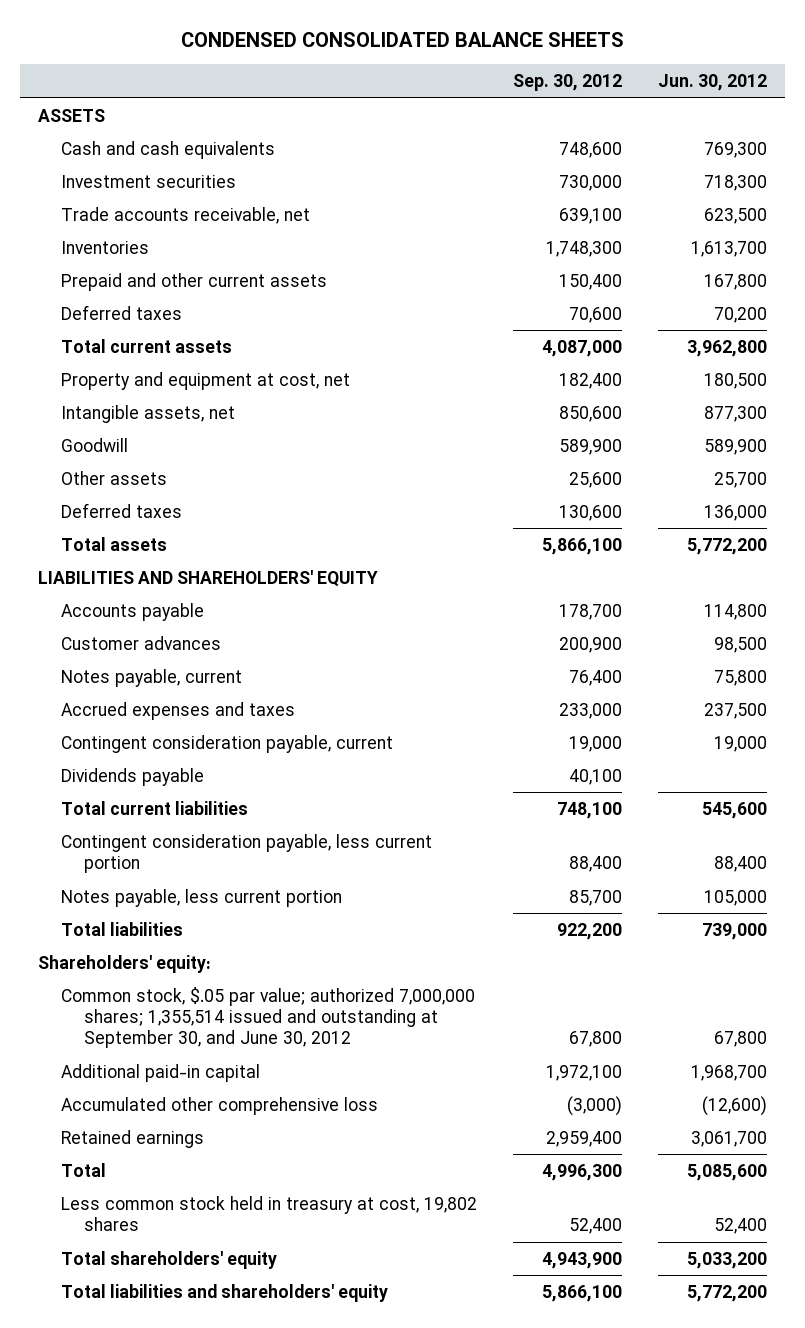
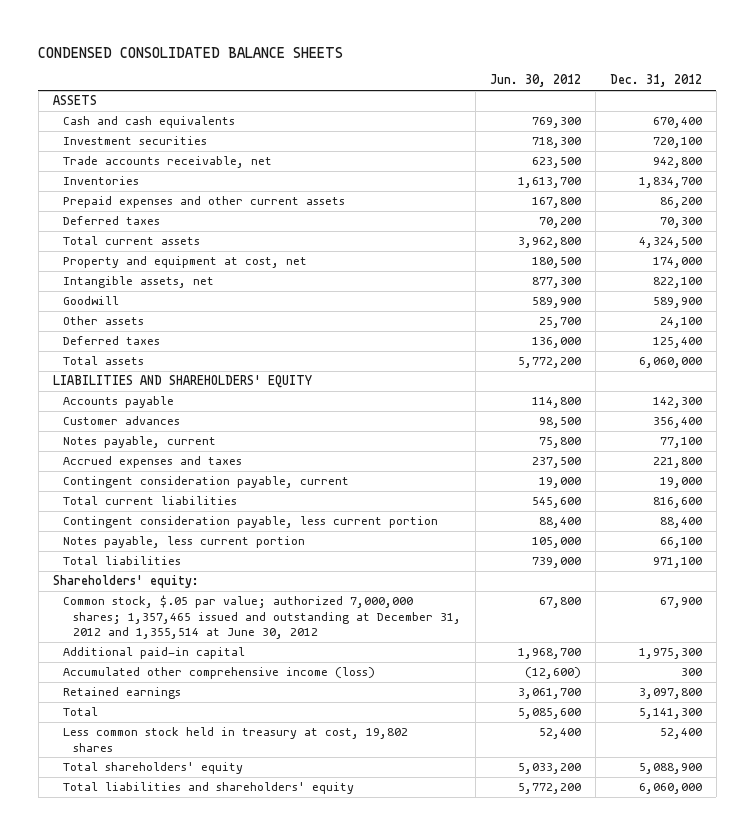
- | Sep. 30, 2012 | Jun. 30, 2012
+ | Jun. 30, 2012 | Dec. 31, 2012
- Prepaid and other current assets | 150,400 | 167,800
+ Prepaid expenses and other current assets | 167,800 | 86,200
- Dividends payable | 40,100 |
- Common stock, $.05 par value; authorized 7,000,000 shares; 1,355,514 issued and outstanding at September 30, and June 30, 2012 | 67,800 | 67,800
+ Common stock, $.05 par value; authorized 7,000,000 shares; 1,357,465 issued and outstanding at December 31, 2012 and 1,355,514 at June 30, 2012 | 67,800 | 67,900
- Accumulated other comprehensive loss | (3,000) | (12,600)
+ Accumulated other comprehensive income (loss) | (12,600) | 300

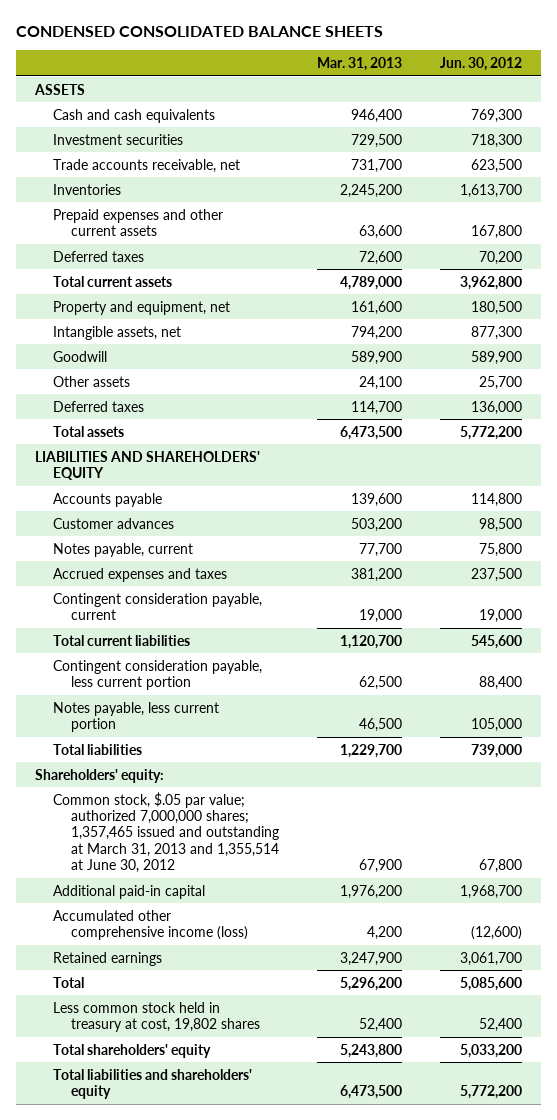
- | Jun. 30, 2012 | Dec. 31, 2012
+ | Mar. 31, 2013 | Jun. 30, 2012
- Property and equipment at cost, net | 180,500 | 174,000
+ Property and equipment, net | 161,600 | 180,500
- Common stock, $.05 par value; authorized 7,000,000 shares; 1,357,465 issued and outstanding at December 31, 2012 and 1,355,514 at June 30, 2012 | 67,800 | 67,900
+ Common stock, $.05 par value; authorized 7,000,000 shares; 1,357,465 issued and outstanding at March 31, 2013 and 1,355,514 at June 30, 2012 | 67,900 | 67,800

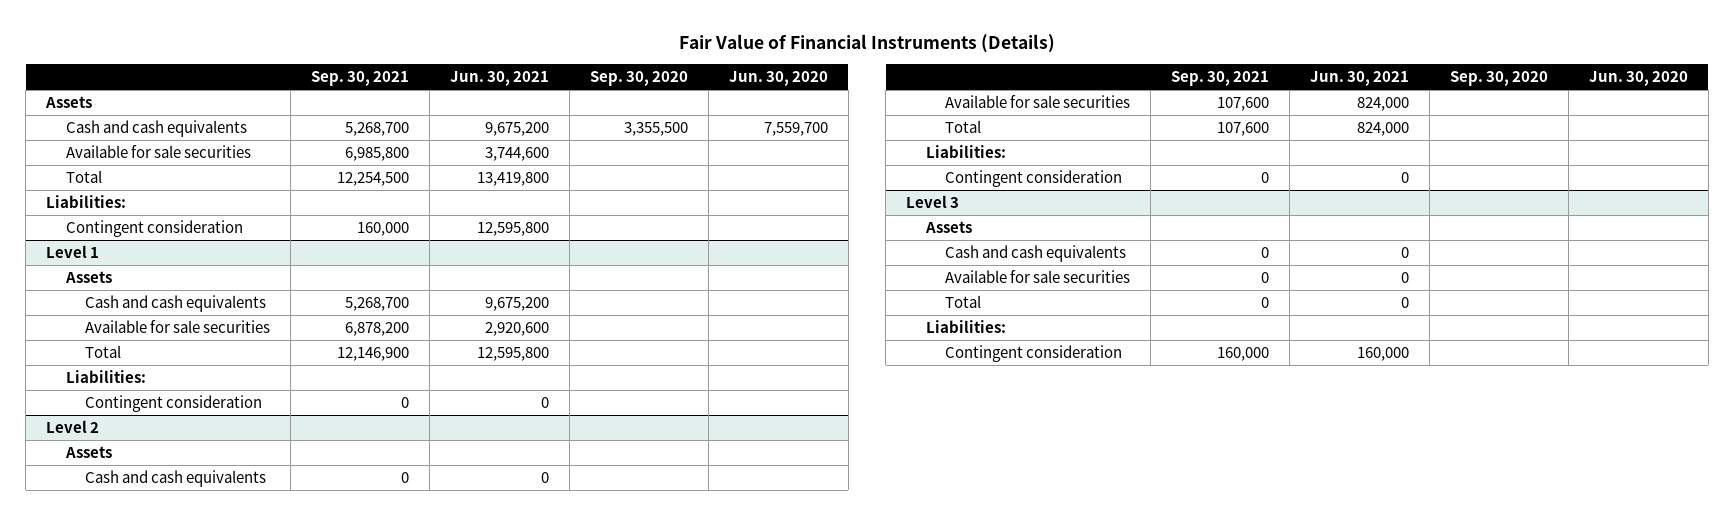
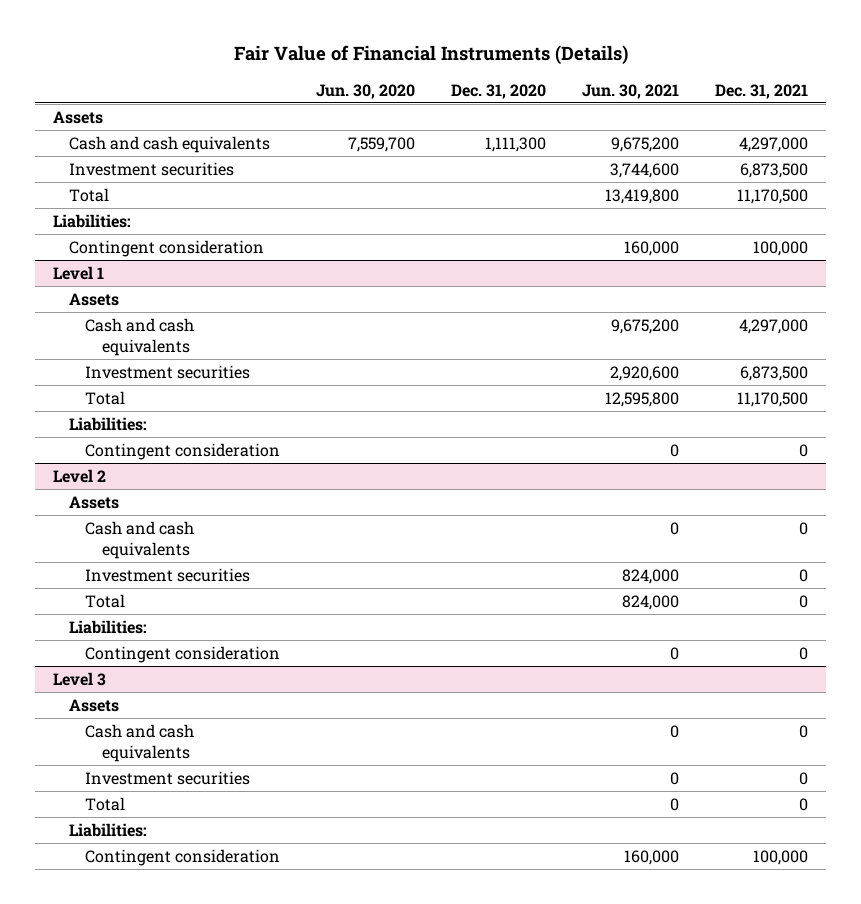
- | Sep. 30, 2021 | Jun. 30, 2021 | Sep. 30, 2020 | Jun. 30, 2020
+ | Jun. 30, 2020 | Dec. 31, 2020 | Jun. 30, 2021 | Dec. 31, 2021
- Available for sale securities | 6,985,800 | 3,744,600 | |
+ Investment securities | | | 3,744,600 | 6,873,500
- Contingent consideration | 160,000 | 12,595,800 | |
+ Contingent consideration | | | 160,000 | 100,000
@ Level 1
- Available for sale securities | 6,878,200 | 2,920,600 | |
+ Investment securities | | | 2,920,600 | 6,873,500
@ Level 2
- Available for sale securities | 107,600 | 824,000 | |
+ Investment securities | | | 824,000 | 0
@ Level 3
- Available for sale securities | 0 | 0 | |
+ Investment securities | | | 0 | 0

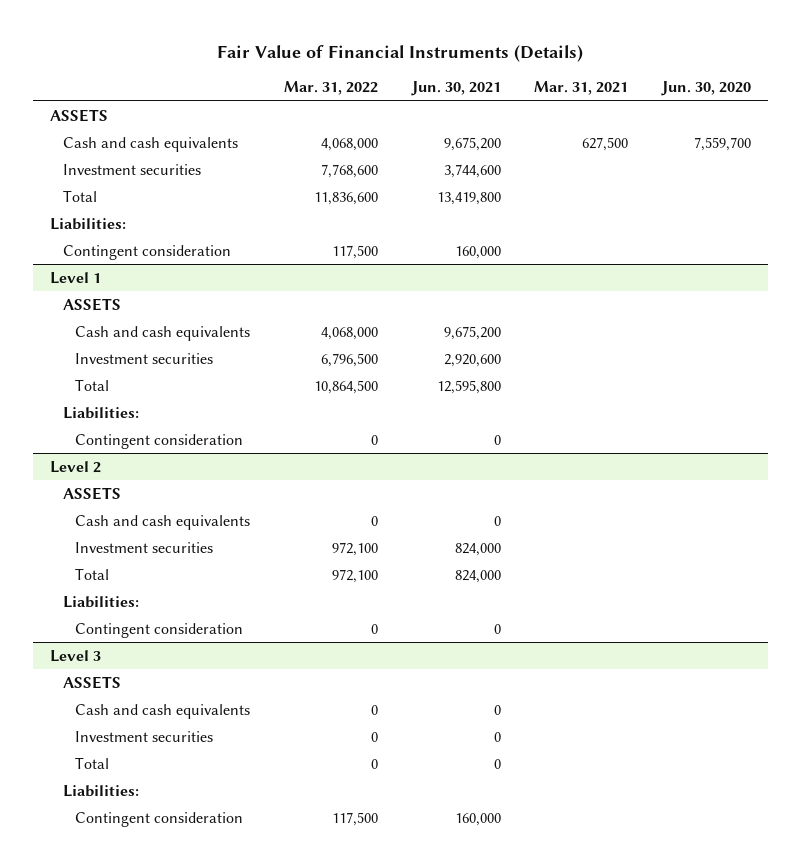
- | Jun. 30, 2020 | Dec. 31, 2020 | Jun. 30, 2021 | Dec. 31, 2021
+ | Mar. 31, 2022 | Jun. 30, 2021 | Mar. 31, 2021 | Jun. 30, 2020
- Assets
+ ASSETS
@ Level 1
- Assets
+ ASSETS
@ Level 2
- Assets
+ ASSETS
@ Level 3
- Assets
+ ASSETS

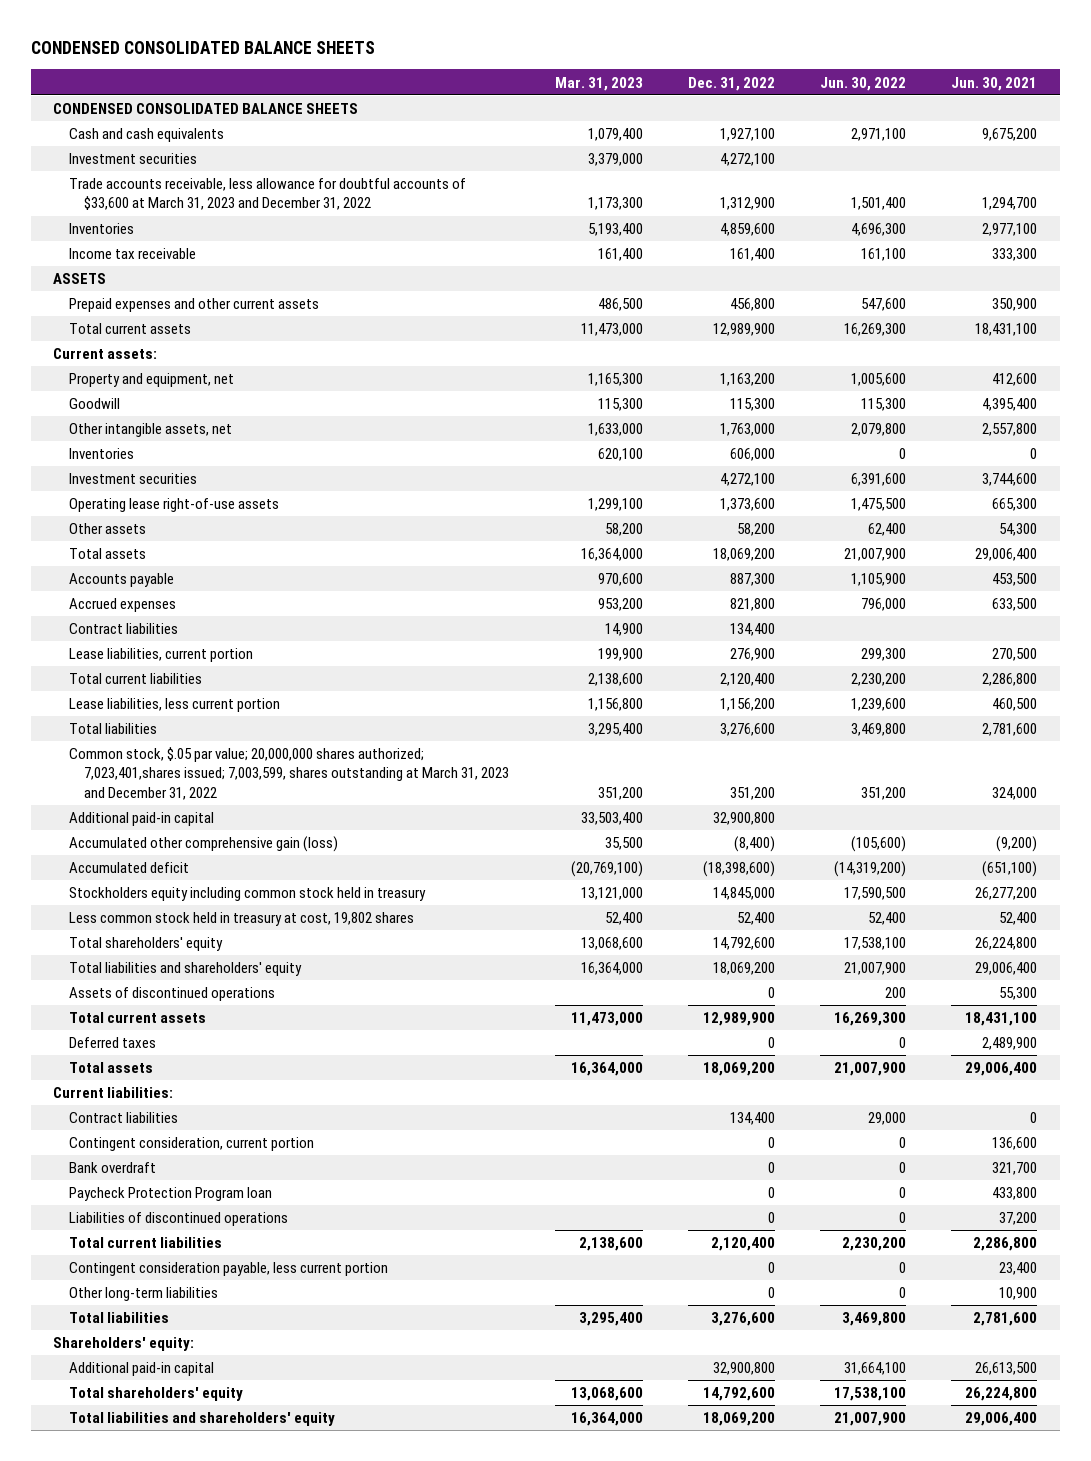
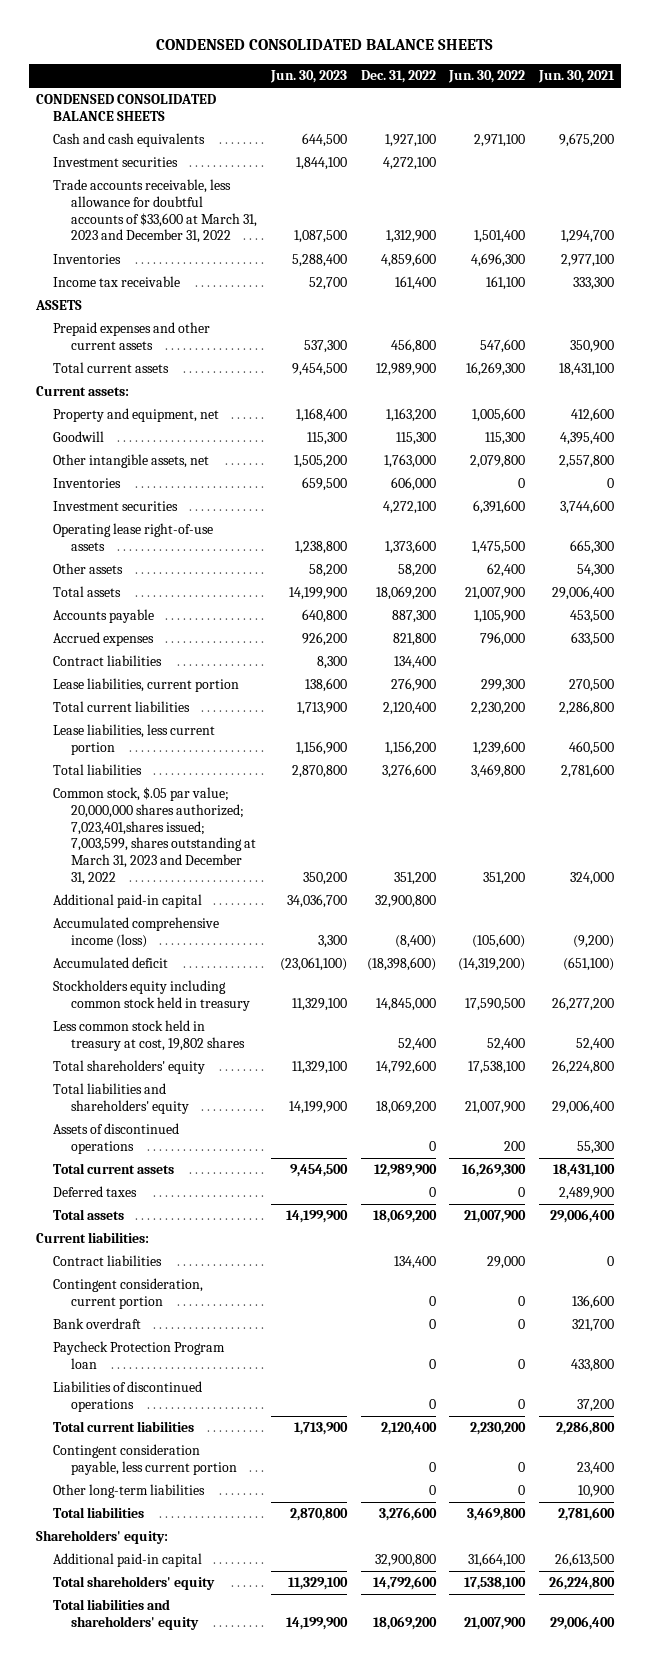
- | Mar. 31, 2023 | Dec. 31, 2022 | Jun. 30, 2022 | Jun. 30, 2021
+ | Jun. 30, 2023 | Dec. 31, 2022 | Jun. 30, 2022 | Jun. 30, 2021
- Accumulated other comprehensive gain (loss) | 35,500 | (8,400) | (105,600) | (9,200)
+ Accumulated comprehensive income (loss) | 3,300 | (8,400) | (105,600) | (9,200)

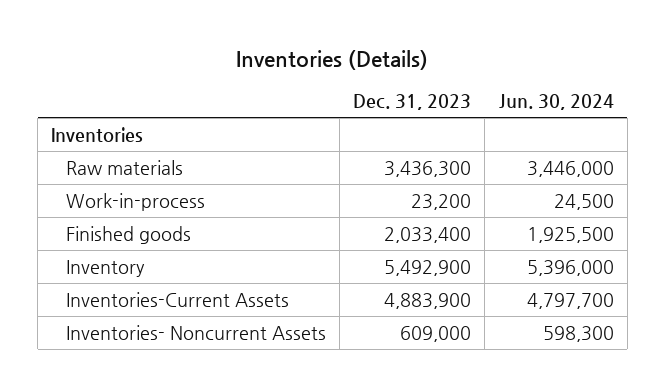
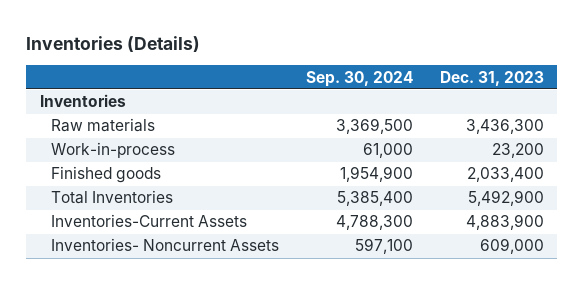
- | Dec. 31, 2023 | Jun. 30, 2024
+ | Sep. 30, 2024 | Dec. 31, 2023
- Inventory | 5,492,900 | 5,396,000
+ Total Inventories | 5,385,400 | 5,492,900

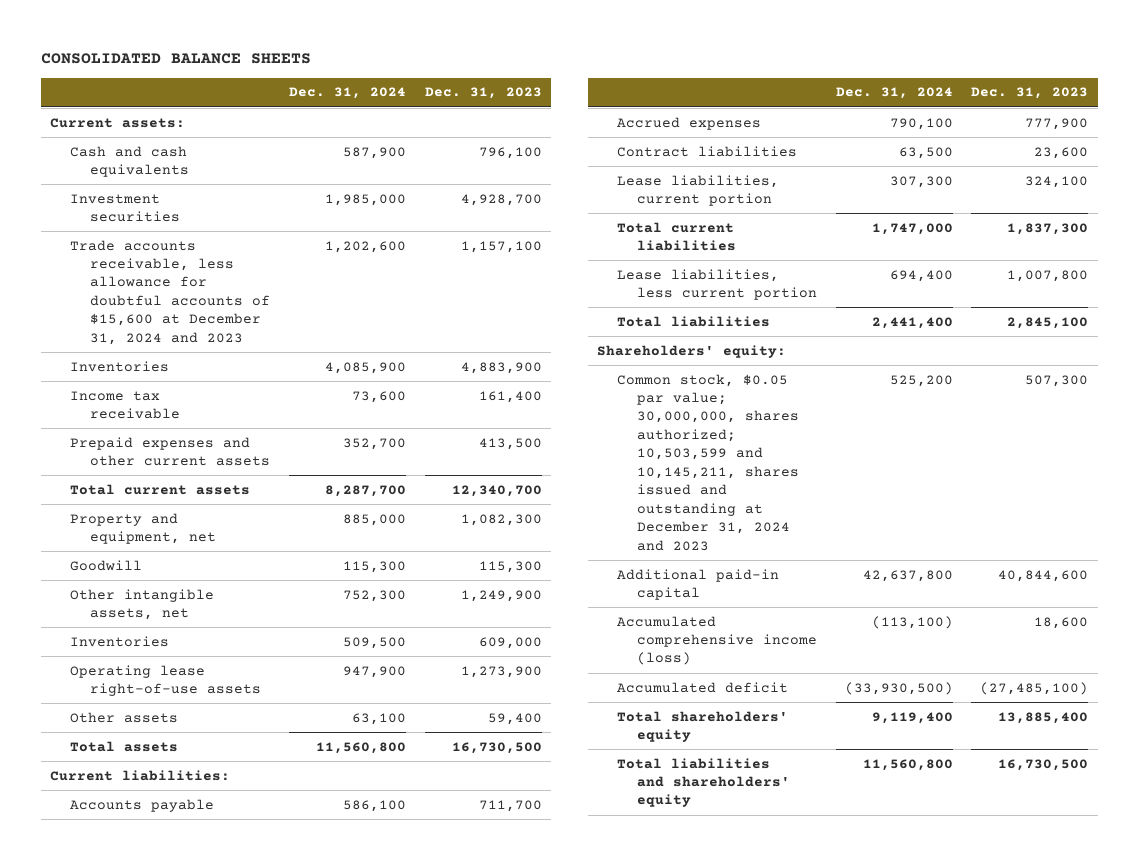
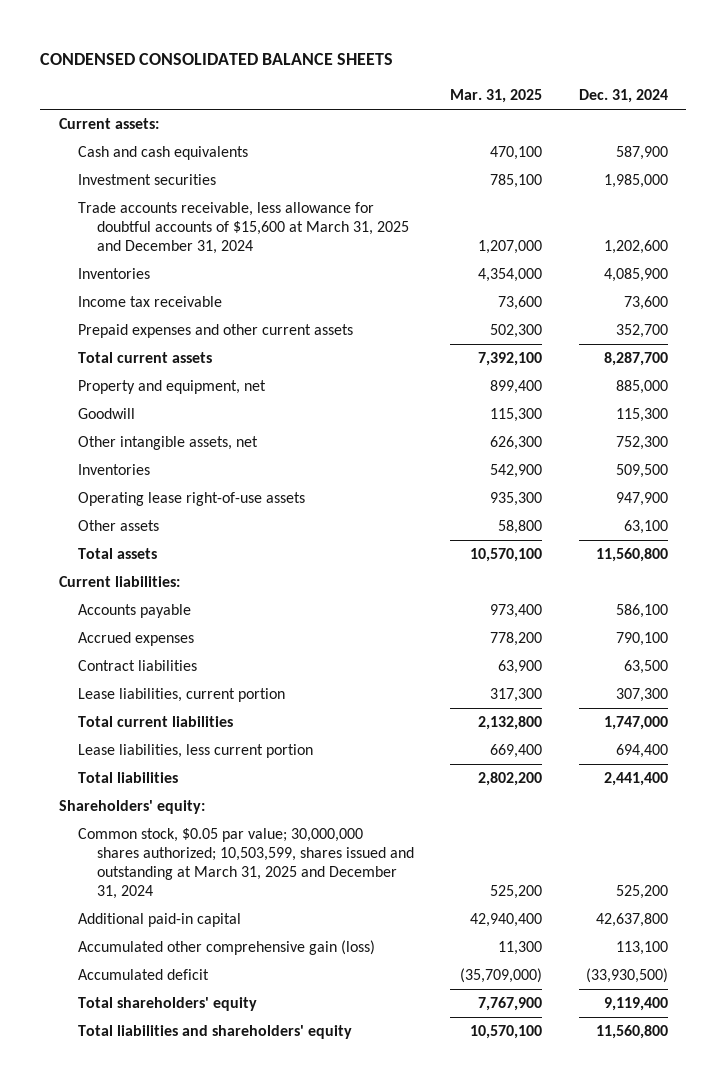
- CONSOLIDATED BALANCE SHEETS
+ CONDENSED CONSOLIDATED BALANCE SHEETS
- | Dec. 31, 2024 | Dec. 31, 2023
+ | Mar. 31, 2025 | Dec. 31, 2024
- Trade accounts receivable, less allowance for doubtful accounts of $15,600 at December 31, 2024 and 2023 | 1,202,600 | 1,157,100
+ Trade accounts receivable, less allowance for doubtful accounts of $15,600 at March 31, 2025 and December 31, 2024 | 1,207,000 | 1,202,600
- Common stock, $0.05 par value; 30,000,000, shares authorized; 10,503,599 and 10,145,211, shares issued and outstanding at December 31, 2024 and 2023 | 525,200 | 507,300
+ Common stock, $0.05 par value; 30,000,000 shares authorized; 10,503,599, shares issued and outstanding at March 31, 2025 and December 31, 2024 | 525,200 | 525,200
- Accumulated comprehensive income (loss) | (113,100) | 18,600
+ Accumulated other comprehensive gain (loss) | 11,300 | 113,100

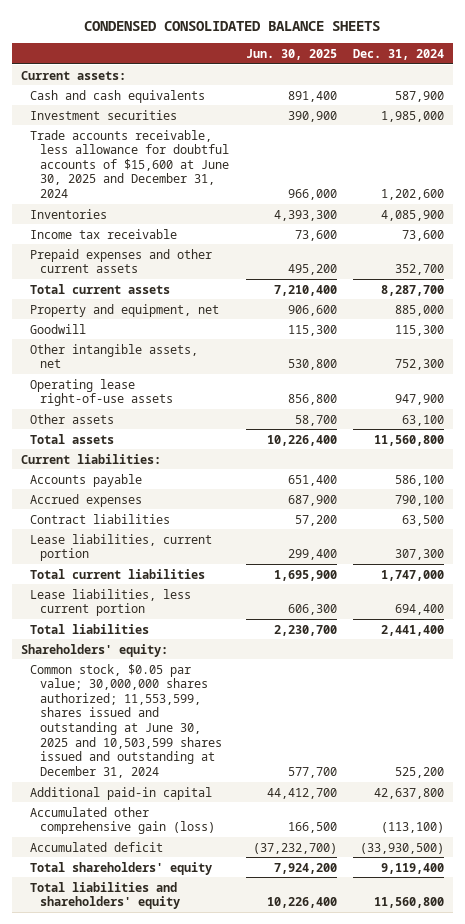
- | Mar. 31, 2025 | Dec. 31, 2024
+ | Jun. 30, 2025 | Dec. 31, 2024
- Trade accounts receivable, less allowance for doubtful accounts of $15,600 at March 31, 2025 and December 31, 2024 | 1,207,000 | 1,202,600
+ Trade accounts receivable, less allowance for doubtful accounts of $15,600 at June 30, 2025 and December 31, 2024 | 966,000 | 1,202,600
- Inventories | 542,900 | 509,500
- Common stock, $0.05 par value; 30,000,000 shares authorized; 10,503,599, shares issued and outstanding at March 31, 2025 and December 31, 2024 | 525,200 | 525,200
+ Common stock, $0.05 par value; 30,000,000 shares authorized; 11,553,599, shares issued and outstanding at June 30, 2025 and 10,503,599 shares issued and outstanding at December 31, 2024 | 577,700 | 525,200
- Accumulated other comprehensive gain (loss) | 11,300 | 113,100
+ Accumulated other comprehensive gain (loss) | 166,500 | (113,100)

